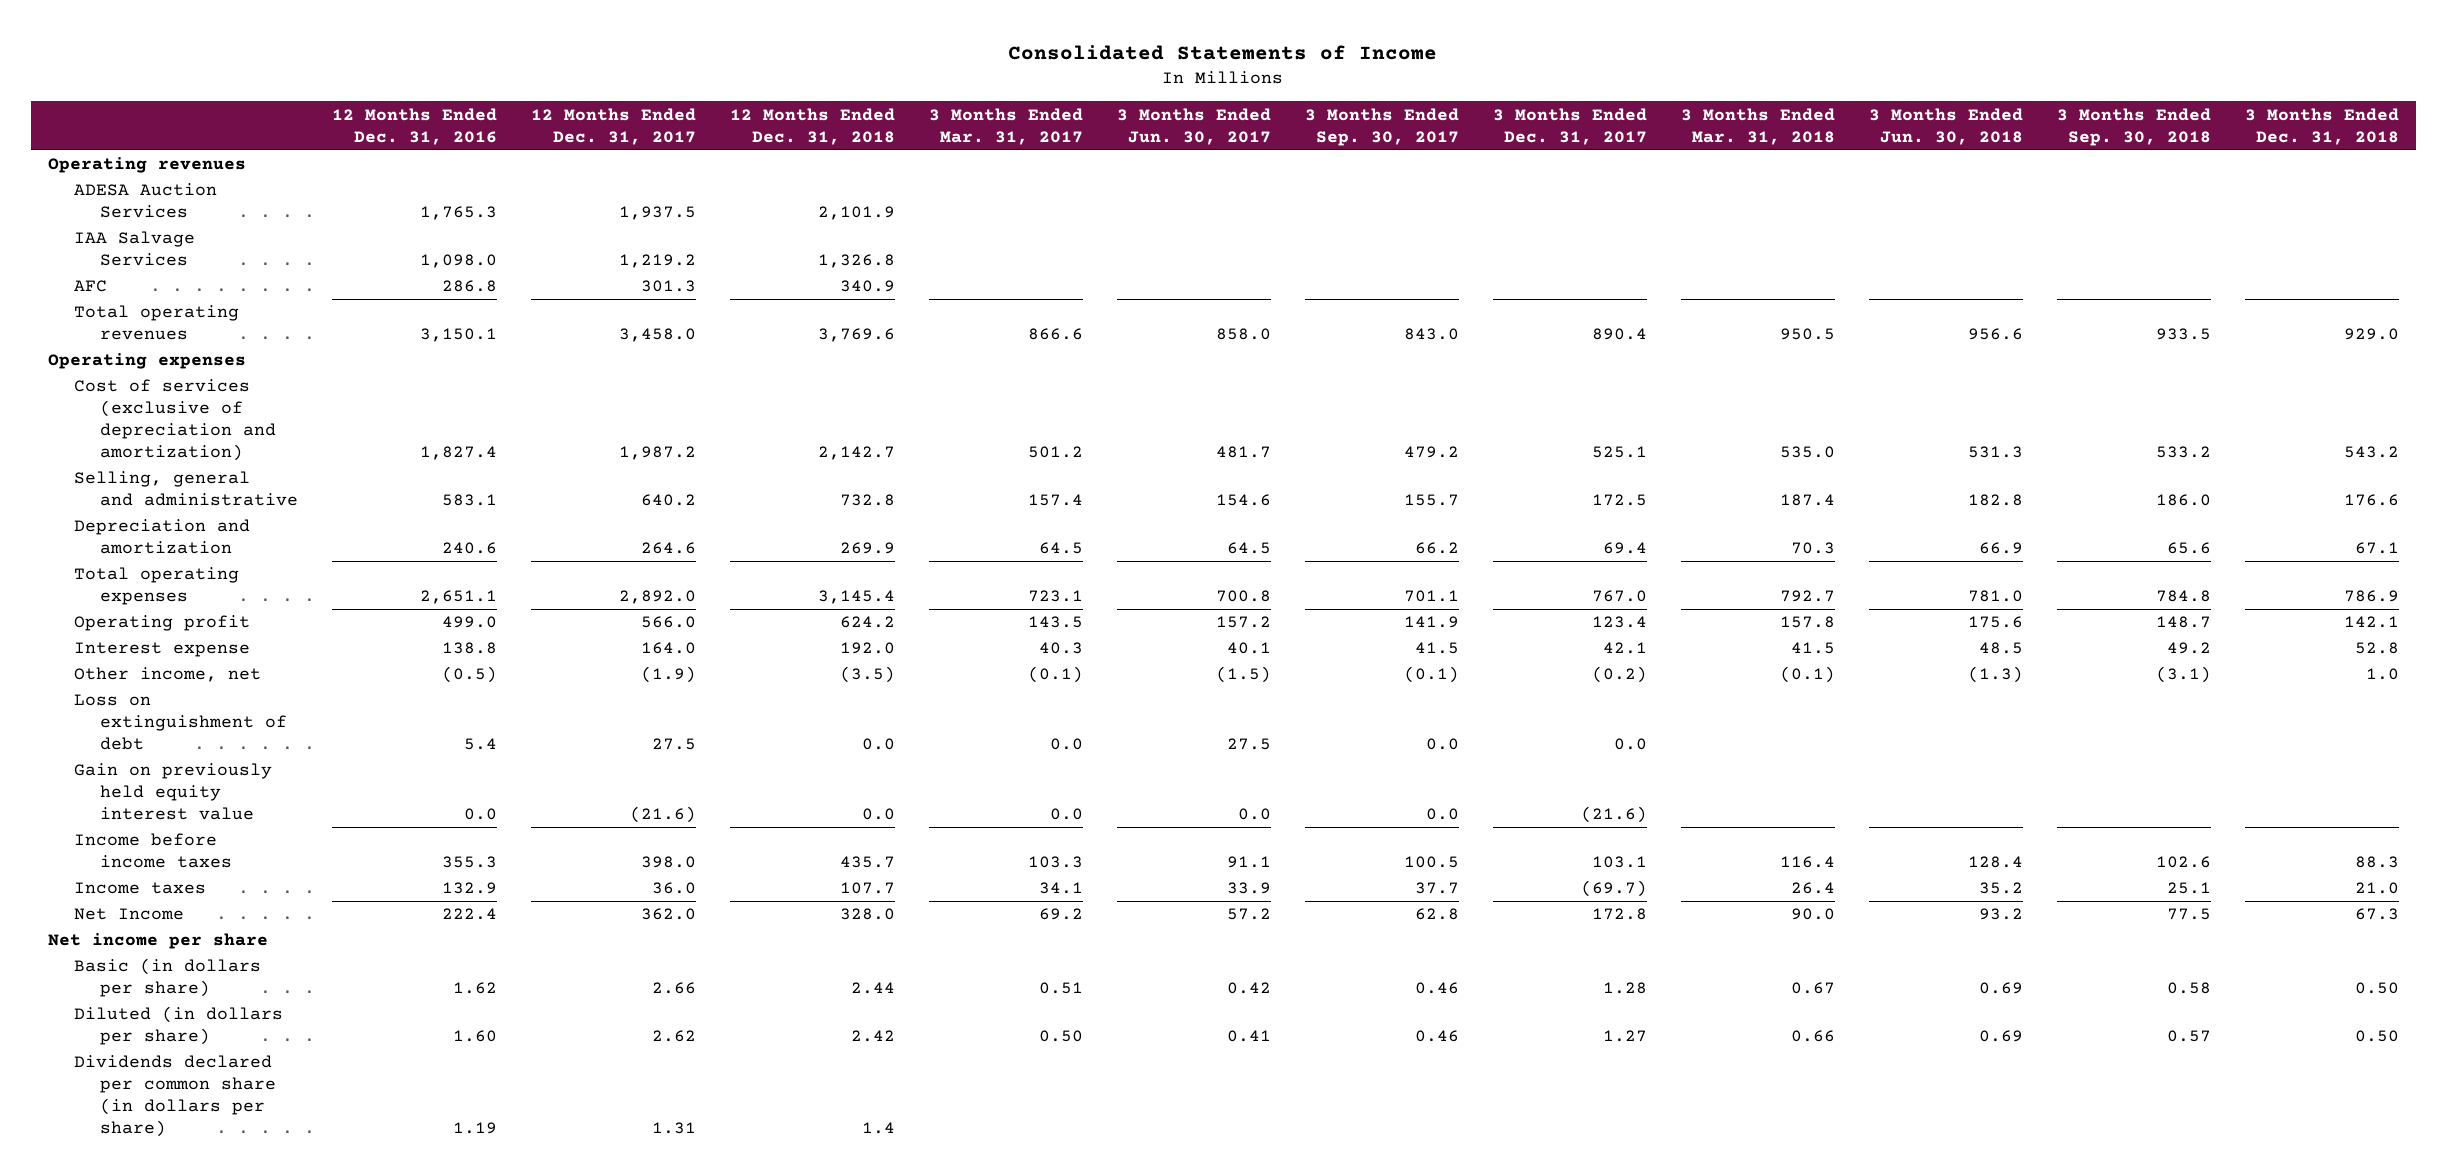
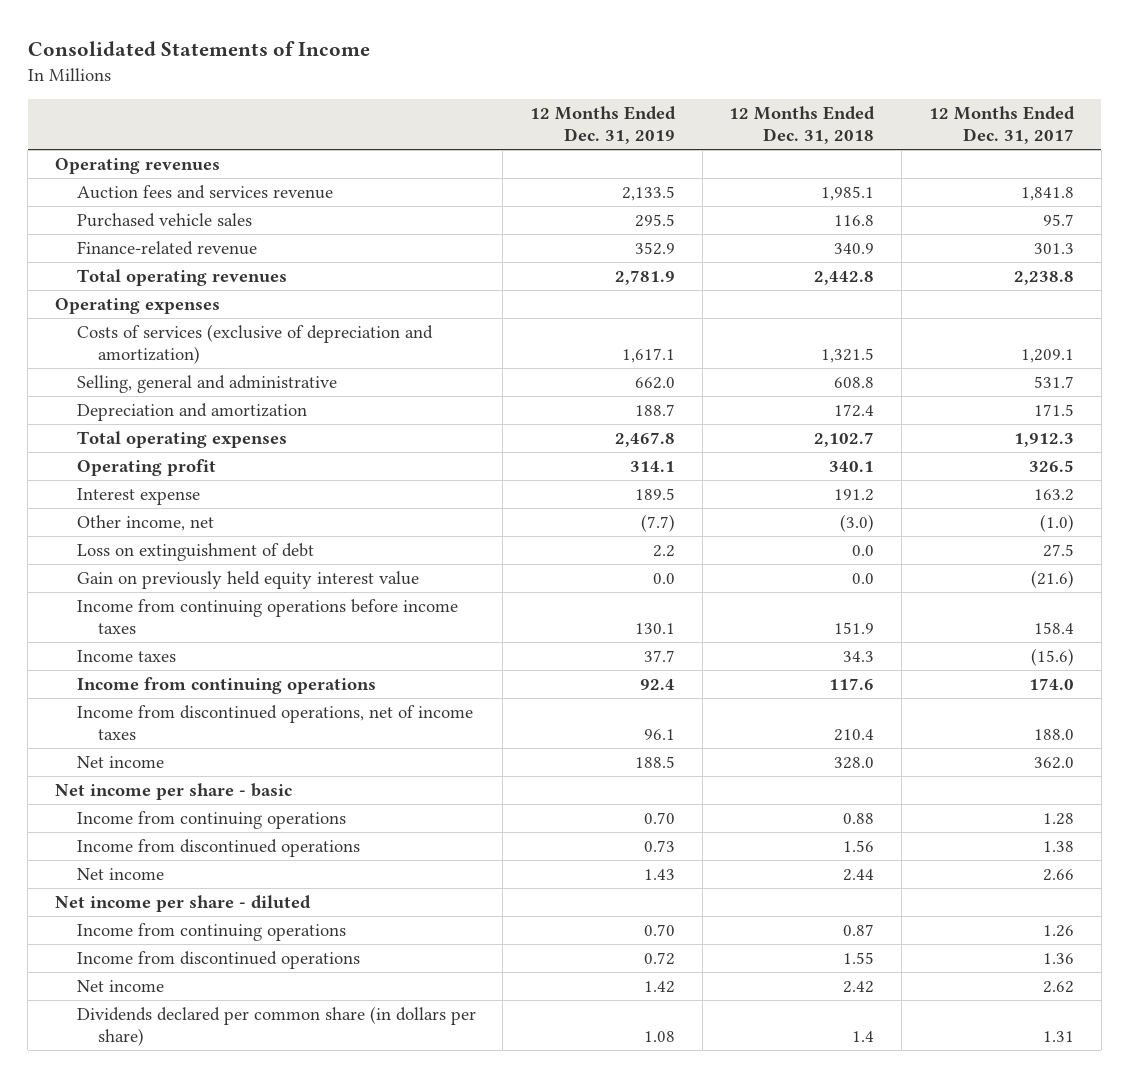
- | 12 Months Ended Dec. 31, 2016 | 12 Months Ended Dec. 31, 2017 | 12 Months Ended Dec. 31, 2018 | 3 Months Ended Mar. 31, 2017 | 3 Months Ended Jun. 30, 2017 | 3 Months Ended Sep. 30, 2017 | 3 Months Ended Dec. 31, 2017 | 3 Months Ended Mar. 31, 2018 | 3 Months Ended Jun. 30, 2018 | 3 Months Ended Sep. 30, 2018 | 3 Months Ended Dec. 31, 2018
+ | 12 Months Ended Dec. 31, 2019 | 12 Months Ended Dec. 31, 2018 | 12 Months Ended Dec. 31, 2017
- ADESA Auction Services | 1,765.3 | 1,937.5 | 2,101.9 | | | | | | | |
- IAA Salvage Services | 1,098.0 | 1,219.2 | 1,326.8 | | | | | | | |
- AFC | 286.8 | 301.3 | 340.9 | | | | | | | |
- Total operating revenues | 3,150.1 | 3,458.0 | 3,769.6 | 866.6 | 858.0 | 843.0 | 890.4 | 950.5 | 956.6 | 933.5 | 929.0
+ Auction fees and services revenue | 2,133.5 | 1,985.1 | 1,841.8
+ Purchased vehicle sales | 295.5 | 116.8 | 95.7
+ Finance-related revenue | 352.9 | 340.9 | 301.3
+ Total operating revenues | 2,781.9 | 2,442.8 | 2,238.8
- Cost of services (exclusive of depreciation and amortization) | 1,827.4 | 1,987.2 | 2,142.7 | 501.2 | 481.7 | 479.2 | 525.1 | 535.0 | 531.3 | 533.2 | 543.2
- Selling, general and administrative | 583.1 | 640.2 | 732.8 | 157.4 | 154.6 | 155.7 | 172.5 | 187.4 | 182.8 | 186.0 | 176.6
- Depreciation and amortization | 240.6 | 264.6 | 269.9 | 64.5 | 64.5 | 66.2 | 69.4 | 70.3 | 66.9 | 65.6 | 67.1
- Total operating expenses | 2,651.1 | 2,892.0 | 3,145.4 | 723.1 | 700.8 | 701.1 | 767.0 | 792.7 | 781.0 | 784.8 | 786.9
- Operating profit | 499.0 | 566.0 | 624.2 | 143.5 | 157.2 | 141.9 | 123.4 | 157.8 | 175.6 | 148.7 | 142.1
- Interest expense | 138.8 | 164.0 | 192.0 | 40.3 | 40.1 | 41.5 | 42.1 | 41.5 | 48.5 | 49.2 | 52.8
- Other income, net | (0.5) | (1.9) | (3.5) | (0.1) | (1.5) | (0.1) | (0.2) | (0.1) | (1.3) | (3.1) | 1.0
+ Costs of services (exclusive of depreciation and amortization) | 1,617.1 | 1,321.5 | 1,209.1
+ Selling, general and administrative | 662.0 | 608.8 | 531.7
+ Depreciation and amortization | 188.7 | 172.4 | 171.5
+ Total operating expenses | 2,467.8 | 2,102.7 | 1,912.3
+ Operating profit | 314.1 | 340.1 | 326.5
+ Interest expense | 189.5 | 191.2 | 163.2
+ Other income, net | (7.7) | (3.0) | (1.0)
- Income before income taxes | 355.3 | 398.0 | 435.7 | 103.3 | 91.1 | 100.5 | 103.1 | 116.4 | 128.4 | 102.6 | 88.3
- Income taxes | 132.9 | 36.0 | 107.7 | 34.1 | 33.9 | 37.7 | (69.7) | 26.4 | 35.2 | 25.1 | 21.0
- Net Income | 222.4 | 362.0 | 328.0 | 69.2 | 57.2 | 62.8 | 172.8 | 90.0 | 93.2 | 77.5 | 67.3
- Net income per share
- Basic (in dollars per share) | 1.62 | 2.66 | 2.44 | 0.51 | 0.42 | 0.46 | 1.28 | 0.67 | 0.69 | 0.58 | 0.50
- Diluted (in dollars per share) | 1.60 | 2.62 | 2.42 | 0.50 | 0.41 | 0.46 | 1.27 | 0.66 | 0.69 | 0.57 | 0.50
+ Income from continuing operations before income taxes | 130.1 | 151.9 | 158.4
+ Income taxes | 37.7 | 34.3 | (15.6)
+ Income from continuing operations | 92.4 | 117.6 | 174.0
+ Income from discontinued operations, net of income taxes | 96.1 | 210.4 | 188.0
+ Net income | 188.5 | 328.0 | 362.0
+ Net income per share - basic
+ Income from continuing operations | 0.70 | 0.88 | 1.28
+ Income from discontinued operations | 0.73 | 1.56 | 1.38
+ Net income | 1.43 | 2.44 | 2.66
+ Net income per share - diluted
+ Income from continuing operations | 0.70 | 0.87 | 1.26
+ Income from discontinued operations | 0.72 | 1.55 | 1.36
+ Net income | 1.42 | 2.42 | 2.62

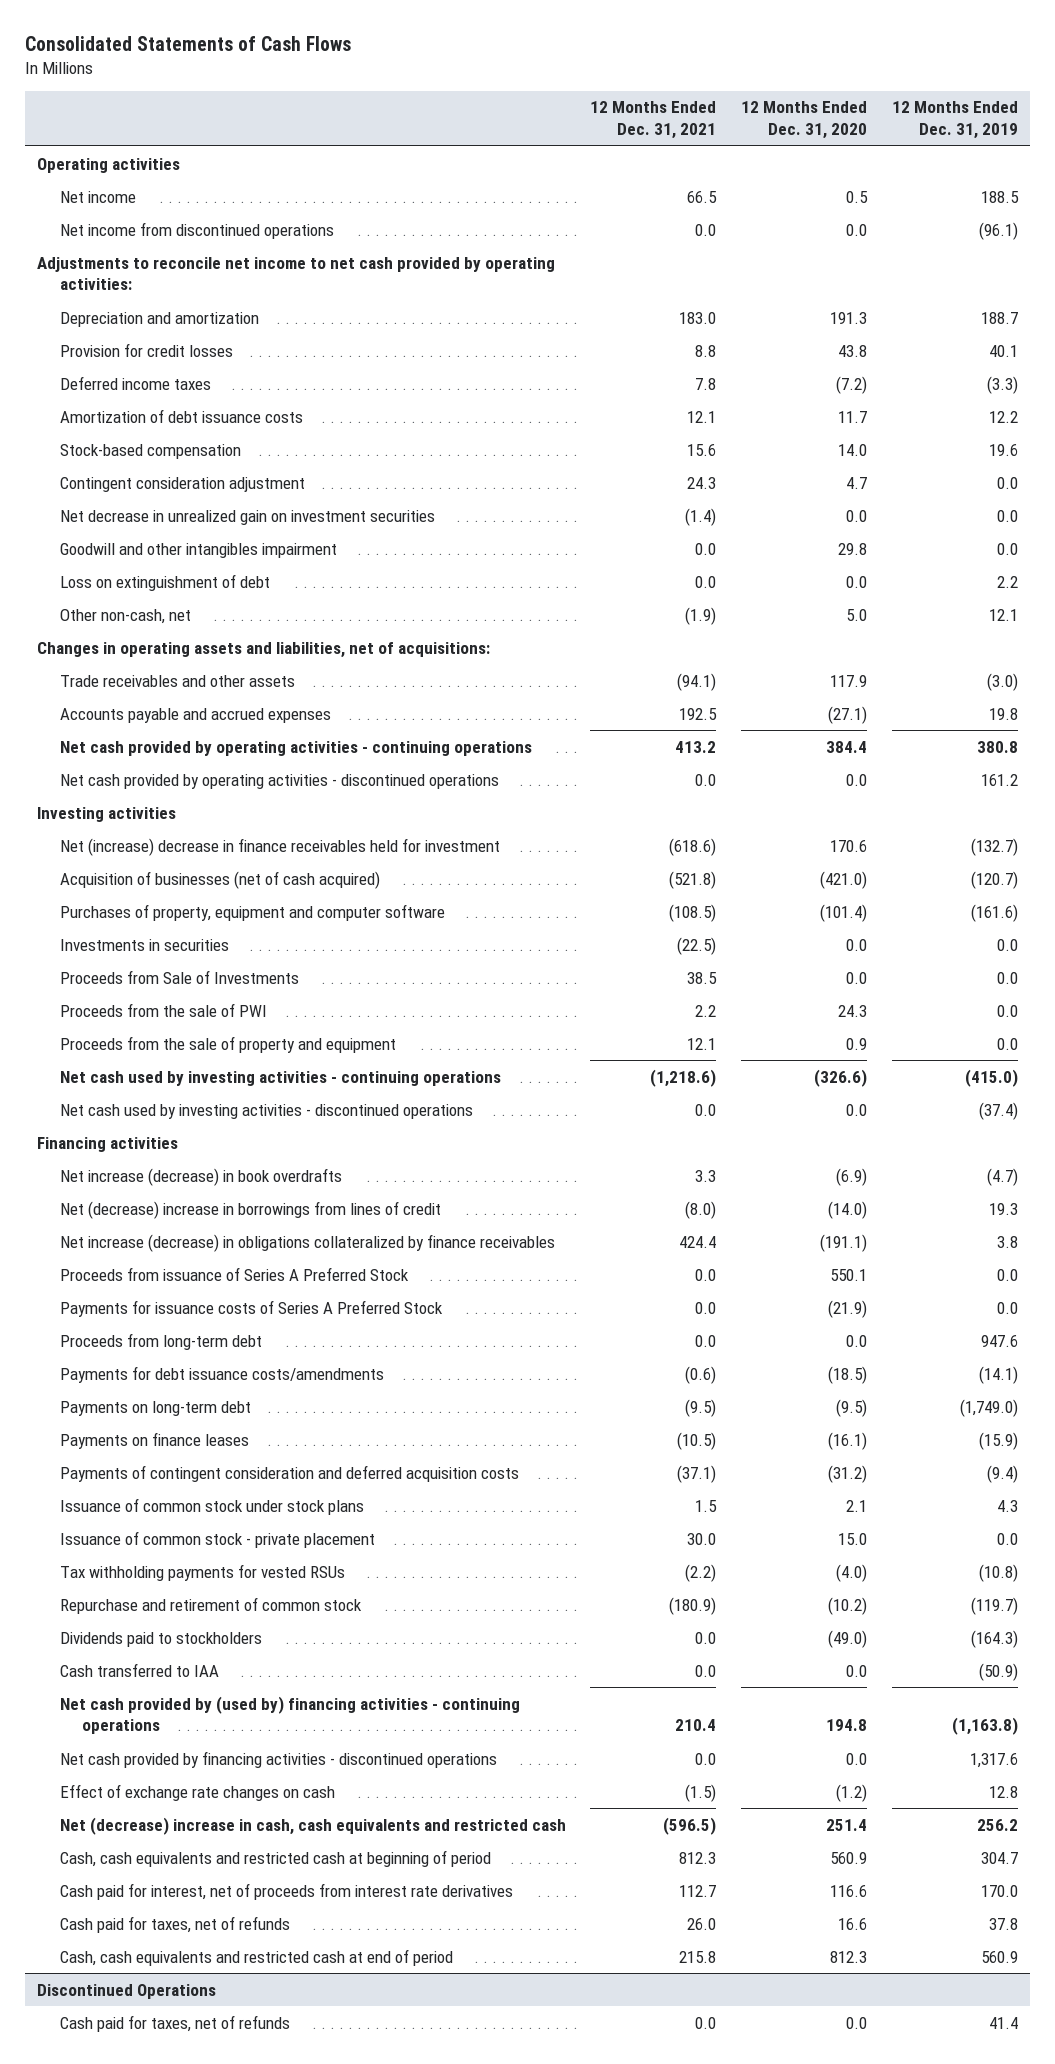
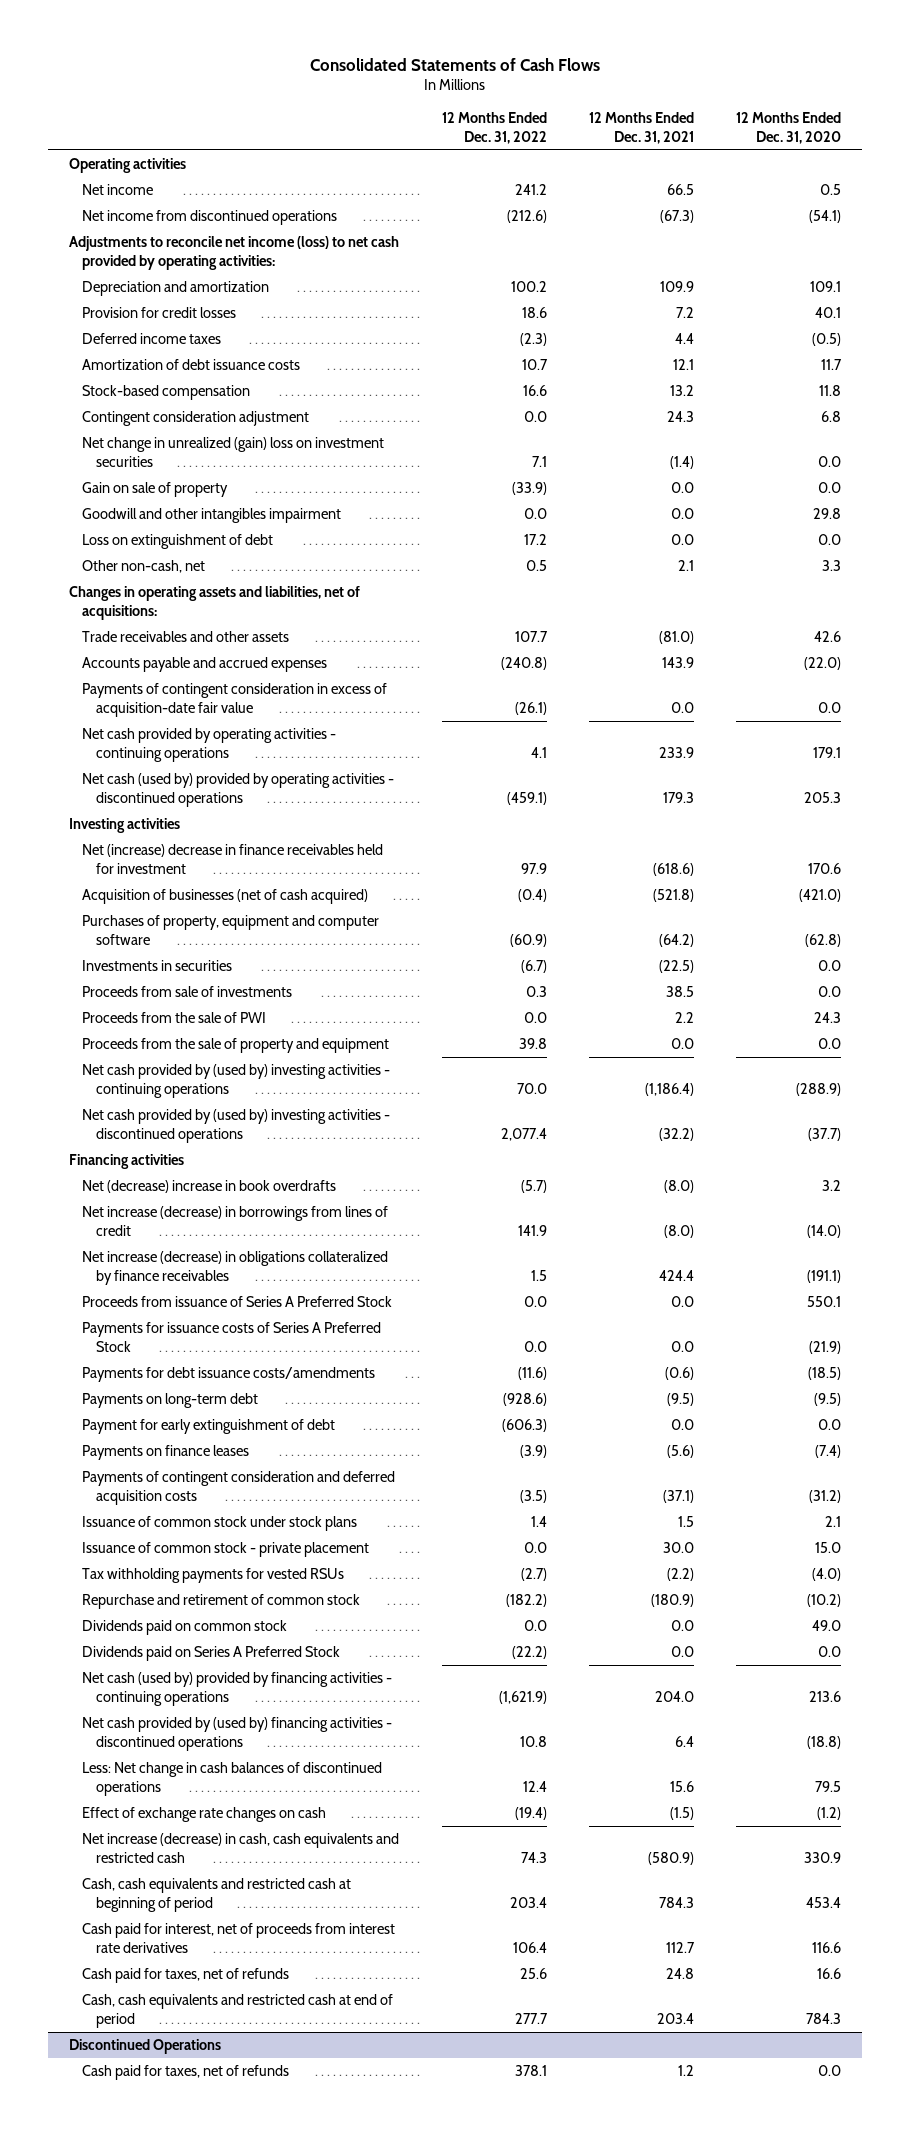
- | 12 Months Ended Dec. 31, 2021 | 12 Months Ended Dec. 31, 2020 | 12 Months Ended Dec. 31, 2019
+ | 12 Months Ended Dec. 31, 2022 | 12 Months Ended Dec. 31, 2021 | 12 Months Ended Dec. 31, 2020
- Net income from discontinued operations | 0.0 | 0.0 | (96.1)
- Adjustments to reconcile net income to net cash provided by operating activities:
- Depreciation and amortization | 183.0 | 191.3 | 188.7
- Provision for credit losses | 8.8 | 43.8 | 40.1
- Deferred income taxes | 7.8 | (7.2) | (3.3)
+ Net income from discontinued operations | (212.6) | (67.3) | (54.1)
+ Adjustments to reconcile net income (loss) to net cash provided by operating activities:
+ Depreciation and amortization | 100.2 | 109.9 | 109.1
+ Provision for credit losses | 18.6 | 7.2 | 40.1
+ Deferred income taxes | (2.3) | 4.4 | (0.5)
- Stock-based compensation | 15.6 | 14.0 | 19.6
- Contingent consideration adjustment | 24.3 | 4.7 | 0.0
- Net decrease in unrealized gain on investment securities | (1.4) | 0.0 | 0.0
+ Stock-based compensation | 16.6 | 13.2 | 11.8
+ Contingent consideration adjustment | 0.0 | 24.3 | 6.8
+ Net change in unrealized (gain) loss on investment securities | 7.1 | (1.4) | 0.0
+ Gain on sale of property | (33.9) | 0.0 | 0.0
- Other non-cash, net | (1.9) | 5.0 | 12.1
+ Other non-cash, net | 0.5 | 2.1 | 3.3
- Trade receivables and other assets | (94.1) | 117.9 | (3.0)
- Accounts payable and accrued expenses | 192.5 | (27.1) | 19.8
- Net cash provided by operating activities - continuing operations | 413.2 | 384.4 | 380.8
- Net cash provided by operating activities - discontinued operations | 0.0 | 0.0 | 161.2
+ Trade receivables and other assets | 107.7 | (81.0) | 42.6
+ Accounts payable and accrued expenses | (240.8) | 143.9 | (22.0)
+ Payments of contingent consideration in excess of acquisition-date fair value | (26.1) | 0.0 | 0.0
+ Net cash provided by operating activities - continuing operations | 4.1 | 233.9 | 179.1
+ Net cash (used by) provided by operating activities - discontinued operations | (459.1) | 179.3 | 205.3
- Purchases of property, equipment and computer software | (108.5) | (101.4) | (161.6)
+ Purchases of property, equipment and computer software | (60.9) | (64.2) | (62.8)
- Proceeds from Sale of Investments | 38.5 | 0.0 | 0.0
+ Proceeds from sale of investments | 0.3 | 38.5 | 0.0
- Proceeds from the sale of property and equipment | 12.1 | 0.9 | 0.0
- Net cash used by investing activities - continuing operations | (1,218.6) | (326.6) | (415.0)
- Net cash used by investing activities - discontinued operations | 0.0 | 0.0 | (37.4)
+ Proceeds from the sale of property and equipment | 39.8 | 0.0 | 0.0
+ Net cash provided by (used by) investing activities - continuing operations | 70.0 | (1,186.4) | (288.9)
+ Net cash provided by (used by) investing activities - discontinued operations | 2,077.4 | (32.2) | (37.7)
- Net increase (decrease) in book overdrafts | 3.3 | (6.9) | (4.7)
- Net (decrease) increase in borrowings from lines of credit | (8.0) | (14.0) | 19.3
+ Net (decrease) increase in book overdrafts | (5.7) | (8.0) | 3.2
+ Net increase (decrease) in borrowings from lines of credit | 141.9 | (8.0) | (14.0)
- Proceeds from long-term debt | 0.0 | 0.0 | 947.6
- Payments on finance leases | (10.5) | (16.1) | (15.9)
+ Payment for early extinguishment of debt | (606.3) | 0.0 | 0.0
+ Payments on finance leases | (3.9) | (5.6) | (7.4)
- Dividends paid to stockholders | 0.0 | (49.0) | (164.3)
- Cash transferred to IAA | 0.0 | 0.0 | (50.9)
- Net cash provided by (used by) financing activities - continuing operations | 210.4 | 194.8 | (1,163.8)
- Net cash provided by financing activities - discontinued operations | 0.0 | 0.0 | 1,317.6
+ Dividends paid on common stock | 0.0 | 0.0 | 49.0
+ Dividends paid on Series A Preferred Stock | (22.2) | 0.0 | 0.0
+ Net cash (used by) provided by financing activities - continuing operations | (1,621.9) | 204.0 | 213.6
+ Net cash provided by (used by) financing activities - discontinued operations | 10.8 | 6.4 | (18.8)
+ Less: Net change in cash balances of discontinued operations | 12.4 | 15.6 | 79.5
- Net (decrease) increase in cash, cash equivalents and restricted cash | (596.5) | 251.4 | 256.2
- Cash, cash equivalents and restricted cash at beginning of period | 812.3 | 560.9 | 304.7
+ Net increase (decrease) in cash, cash equivalents and restricted cash | 74.3 | (580.9) | 330.9
+ Cash, cash equivalents and restricted cash at beginning of period | 203.4 | 784.3 | 453.4
- Cash paid for taxes, net of refunds | 26.0 | 16.6 | 37.8
- Cash, cash equivalents and restricted cash at end of period | 215.8 | 812.3 | 560.9
+ Cash paid for taxes, net of refunds | 25.6 | 24.8 | 16.6
+ Cash, cash equivalents and restricted cash at end of period | 277.7 | 203.4 | 784.3
@ Discontinued Operations
- Cash paid for taxes, net of refunds | 0.0 | 0.0 | 41.4
+ Cash paid for taxes, net of refunds | 378.1 | 1.2 | 0.0

